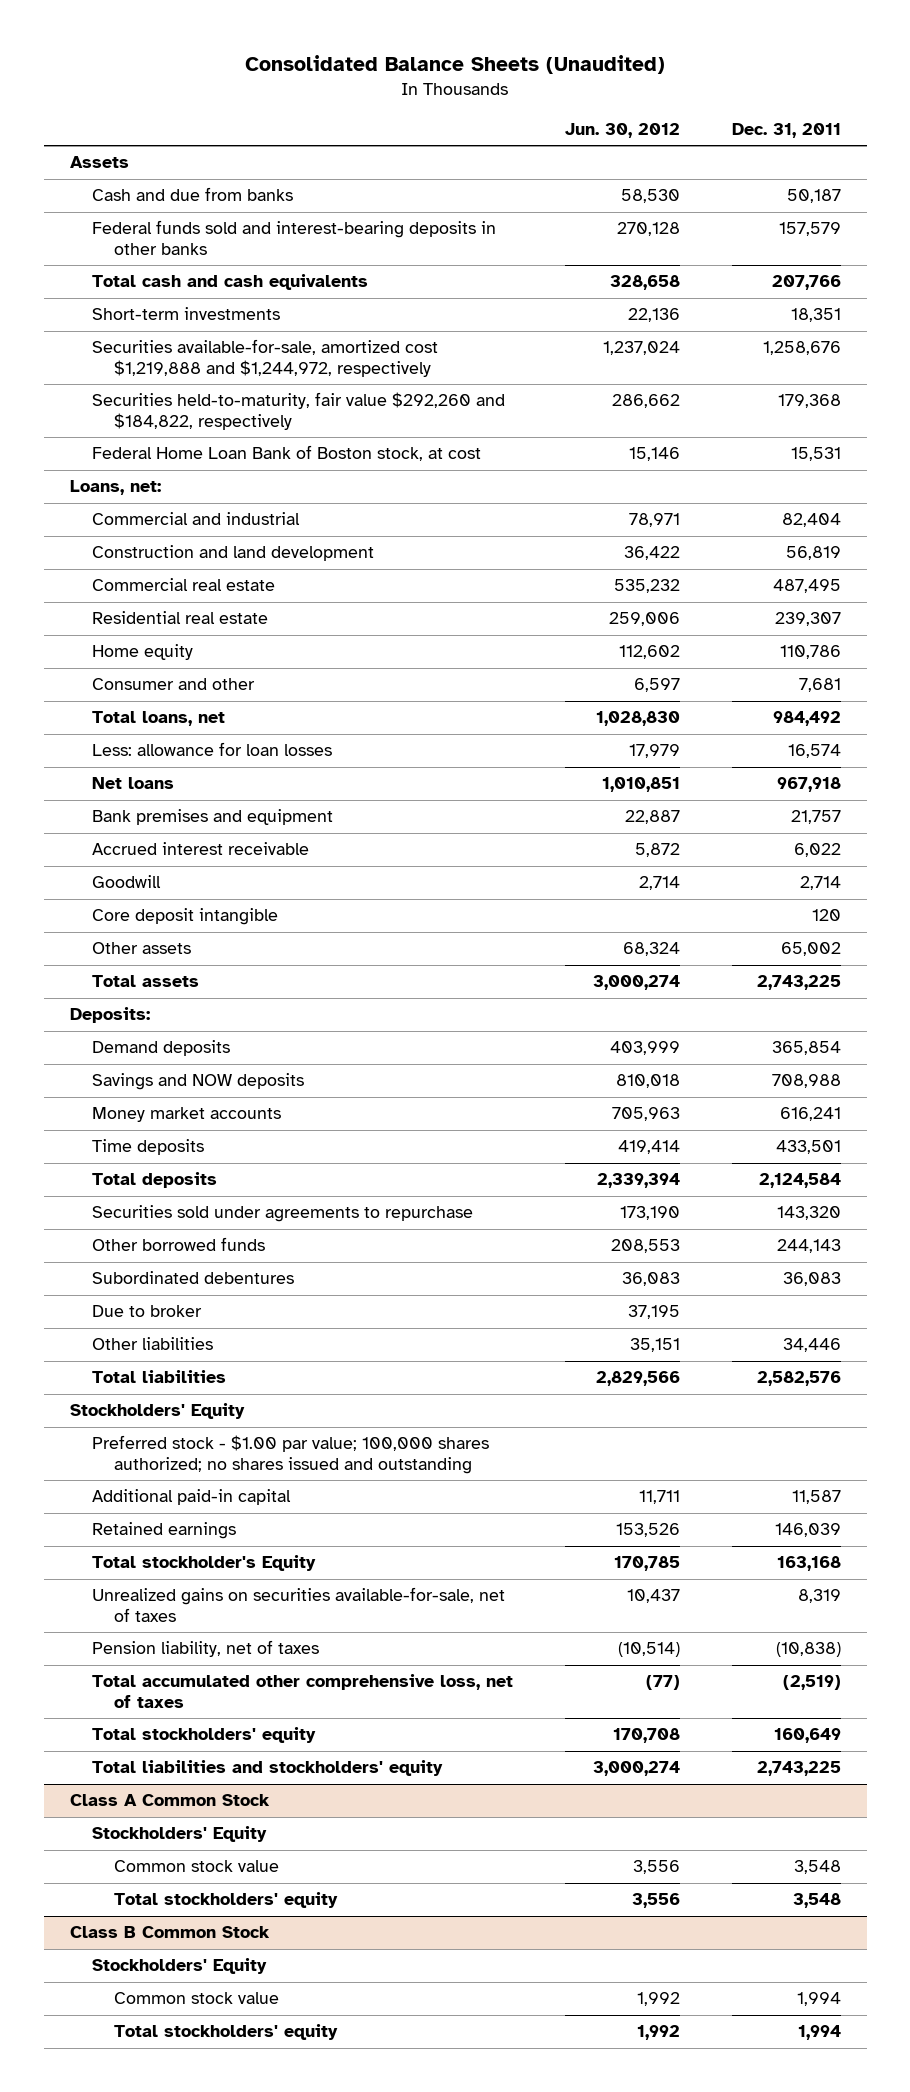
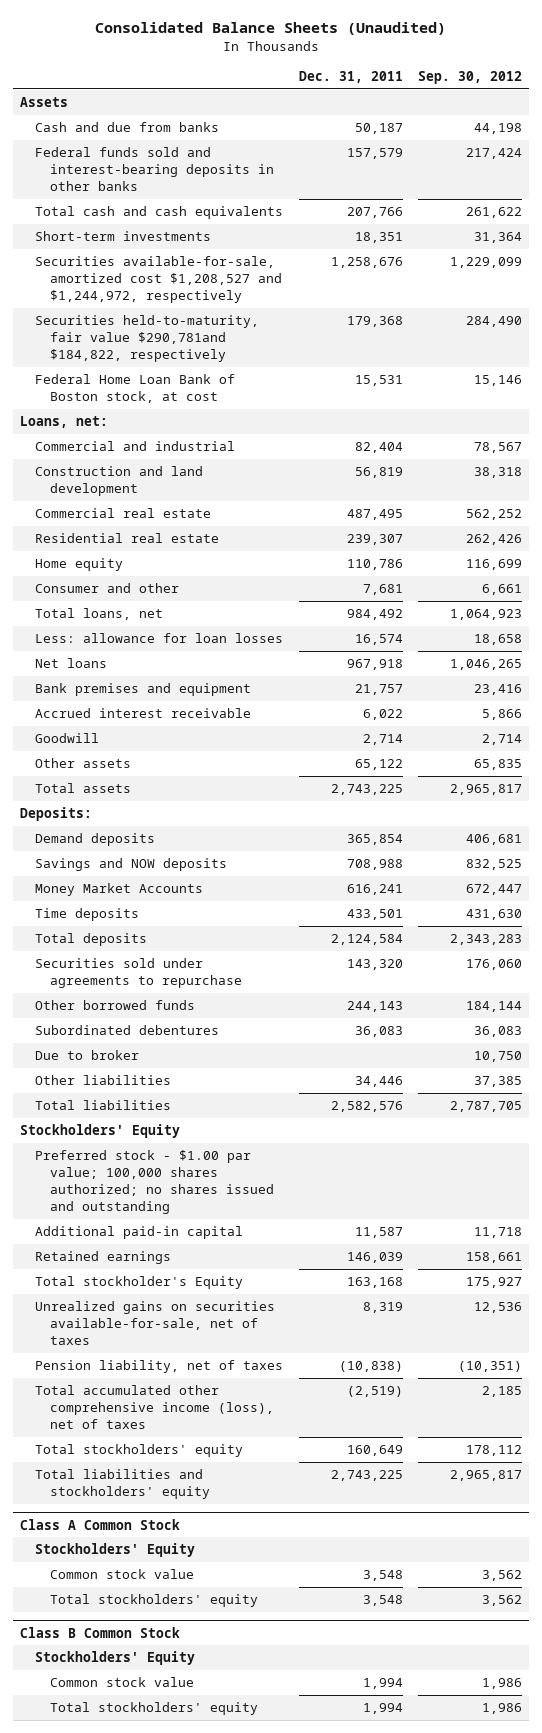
- | Jun. 30, 2012 | Dec. 31, 2011
+ | Dec. 31, 2011 | Sep. 30, 2012
- Securities available-for-sale, amortized cost $1,219,888 and $1,244,972, respectively | 1,237,024 | 1,258,676
- Securities held-to-maturity, fair value $292,260 and $184,822, respectively | 286,662 | 179,368
+ Securities available-for-sale, amortized cost $1,208,527 and $1,244,972, respectively | 1,258,676 | 1,229,099
+ Securities held-to-maturity, fair value $290,781and $184,822, respectively | 179,368 | 284,490
- Core deposit intangible | | 120
- Other assets | 68,324 | 65,002
+ Other assets | 65,122 | 65,835
- Money market accounts | 705,963 | 616,241
+ Money Market Accounts | 616,241 | 672,447
- Total accumulated other comprehensive loss, net of taxes | (77) | (2,519)
+ Total accumulated other comprehensive income (loss), net of taxes | (2,519) | 2,185

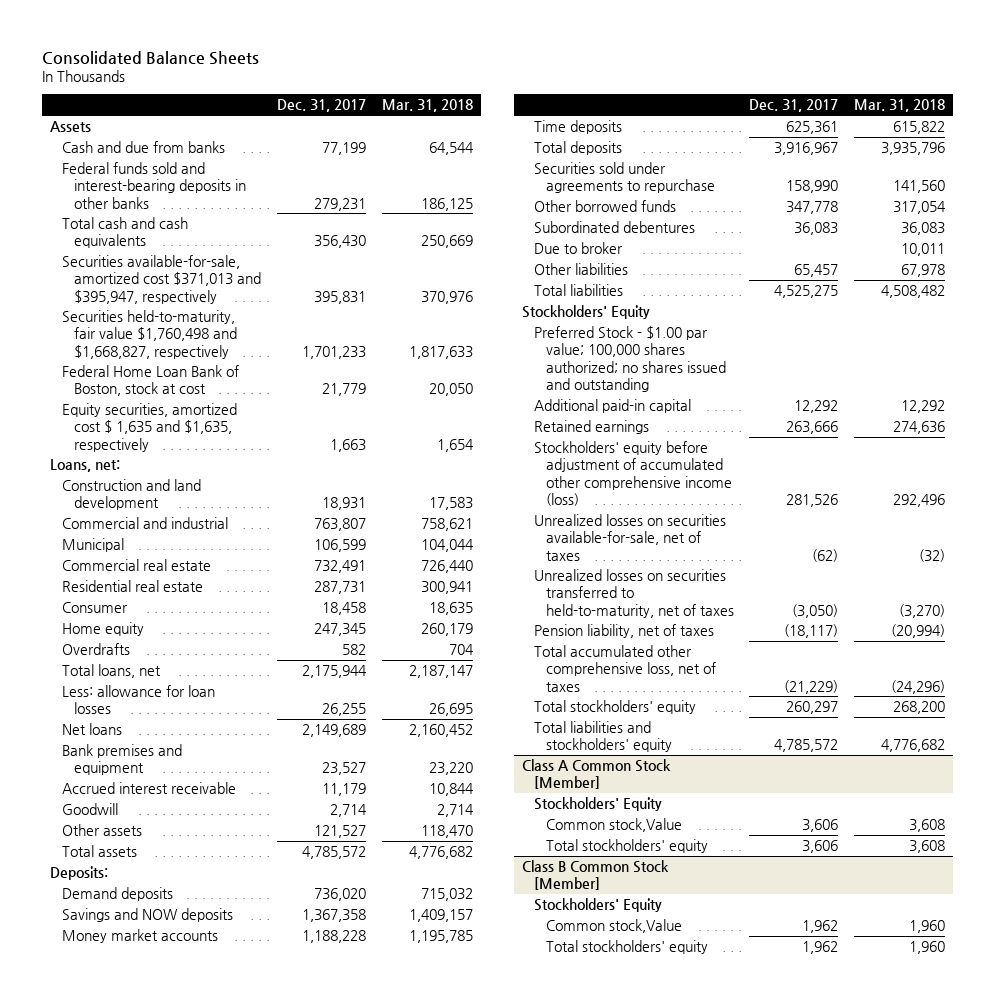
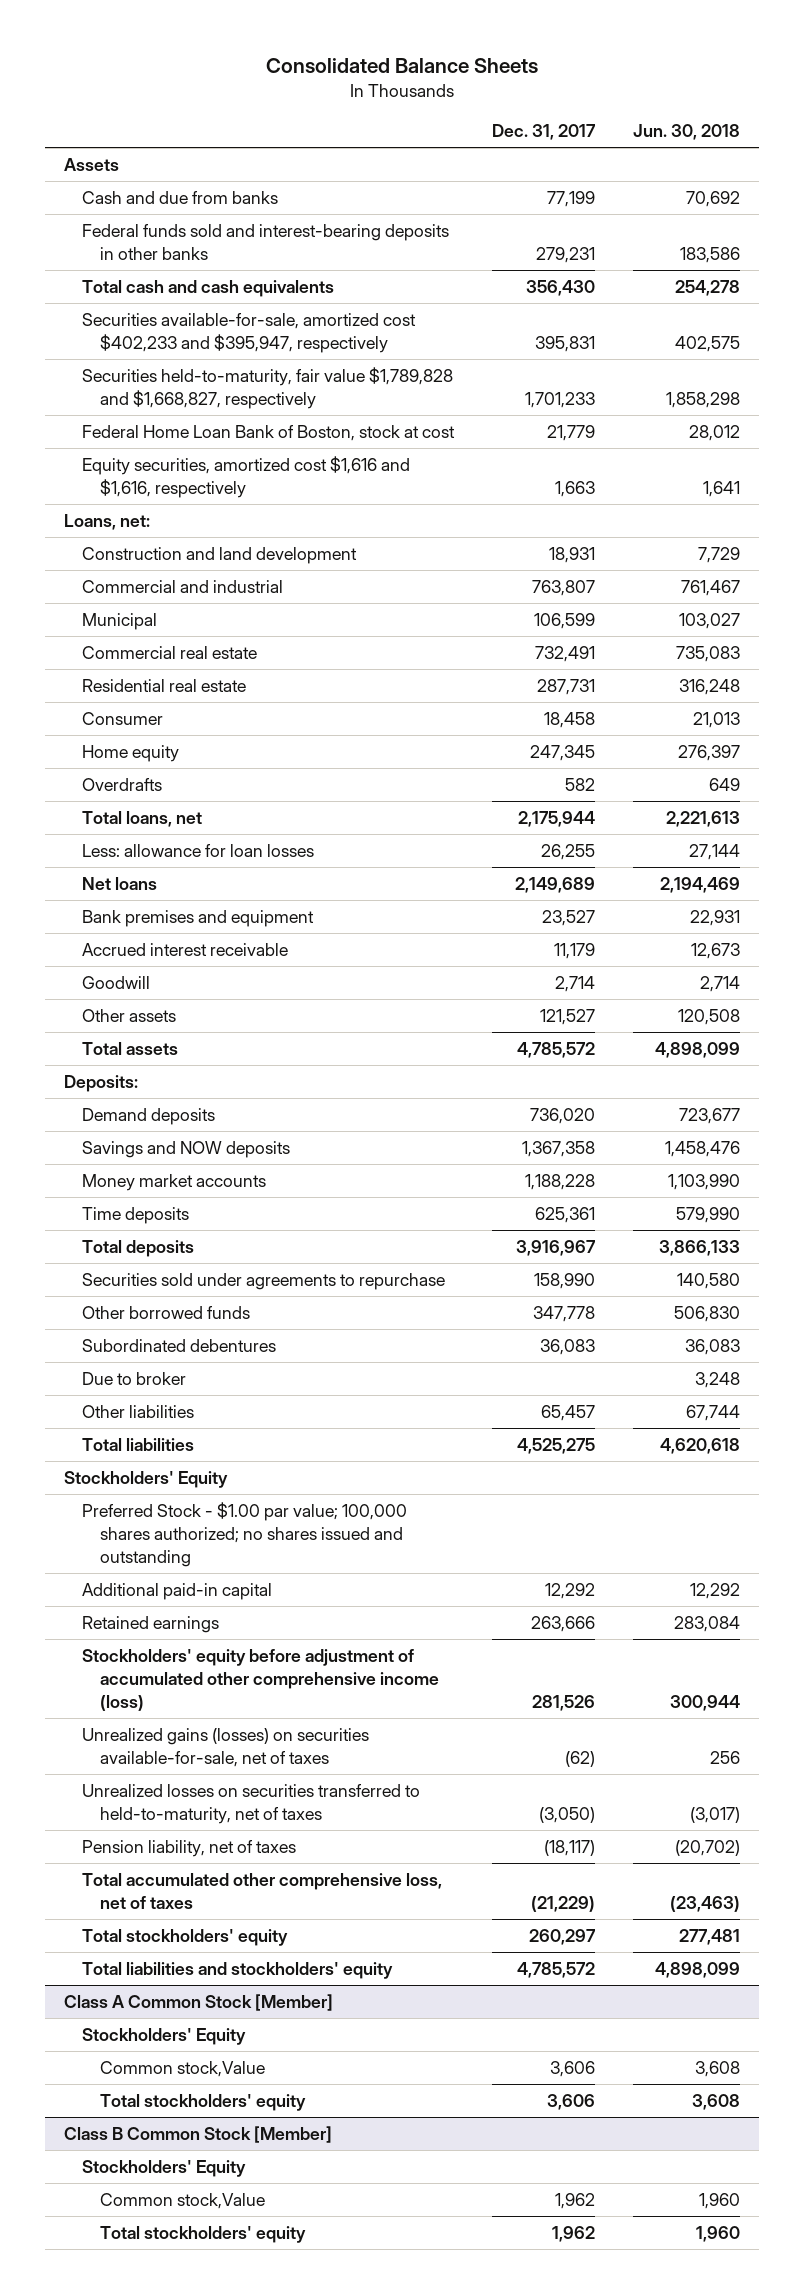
- | Dec. 31, 2017 | Mar. 31, 2018
+ | Dec. 31, 2017 | Jun. 30, 2018
- Securities available-for-sale, amortized cost $371,013 and $395,947, respectively | 395,831 | 370,976
- Securities held-to-maturity, fair value $1,760,498 and $1,668,827, respectively | 1,701,233 | 1,817,633
+ Securities available-for-sale, amortized cost $402,233 and $395,947, respectively | 395,831 | 402,575
+ Securities held-to-maturity, fair value $1,789,828 and $1,668,827, respectively | 1,701,233 | 1,858,298
- Equity securities, amortized cost $ 1,635 and $1,635, respectively | 1,663 | 1,654
+ Equity securities, amortized cost $1,616 and $1,616, respectively | 1,663 | 1,641
- Unrealized losses on securities available-for-sale, net of taxes | (62) | (32)
+ Unrealized gains (losses) on securities available-for-sale, net of taxes | (62) | 256

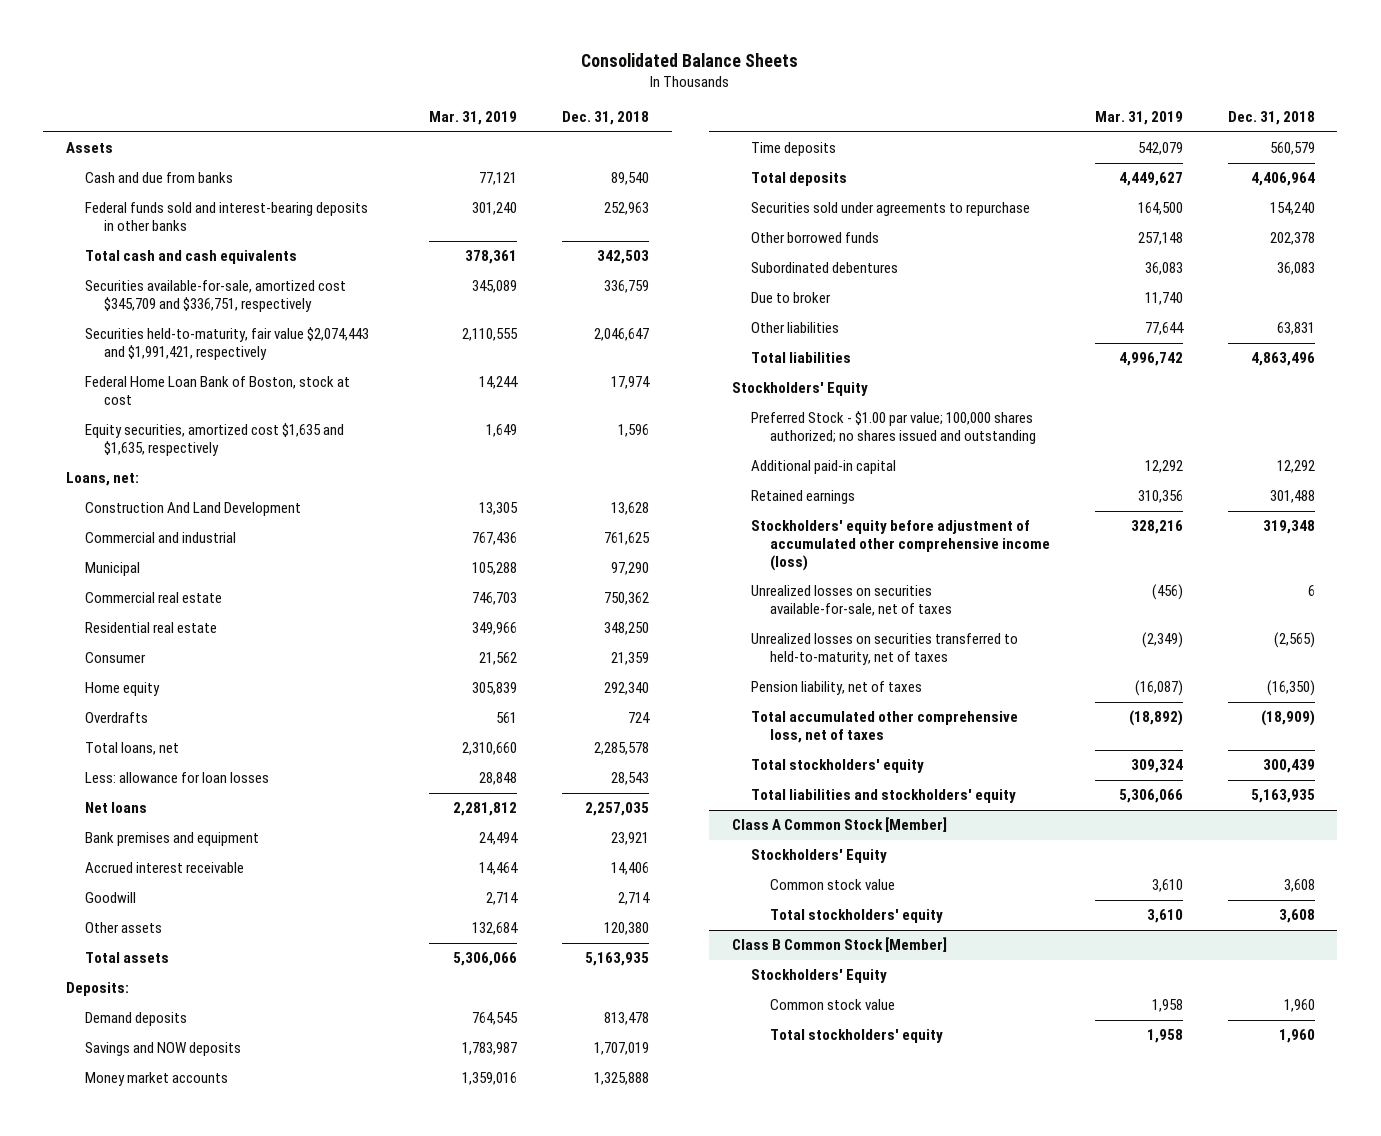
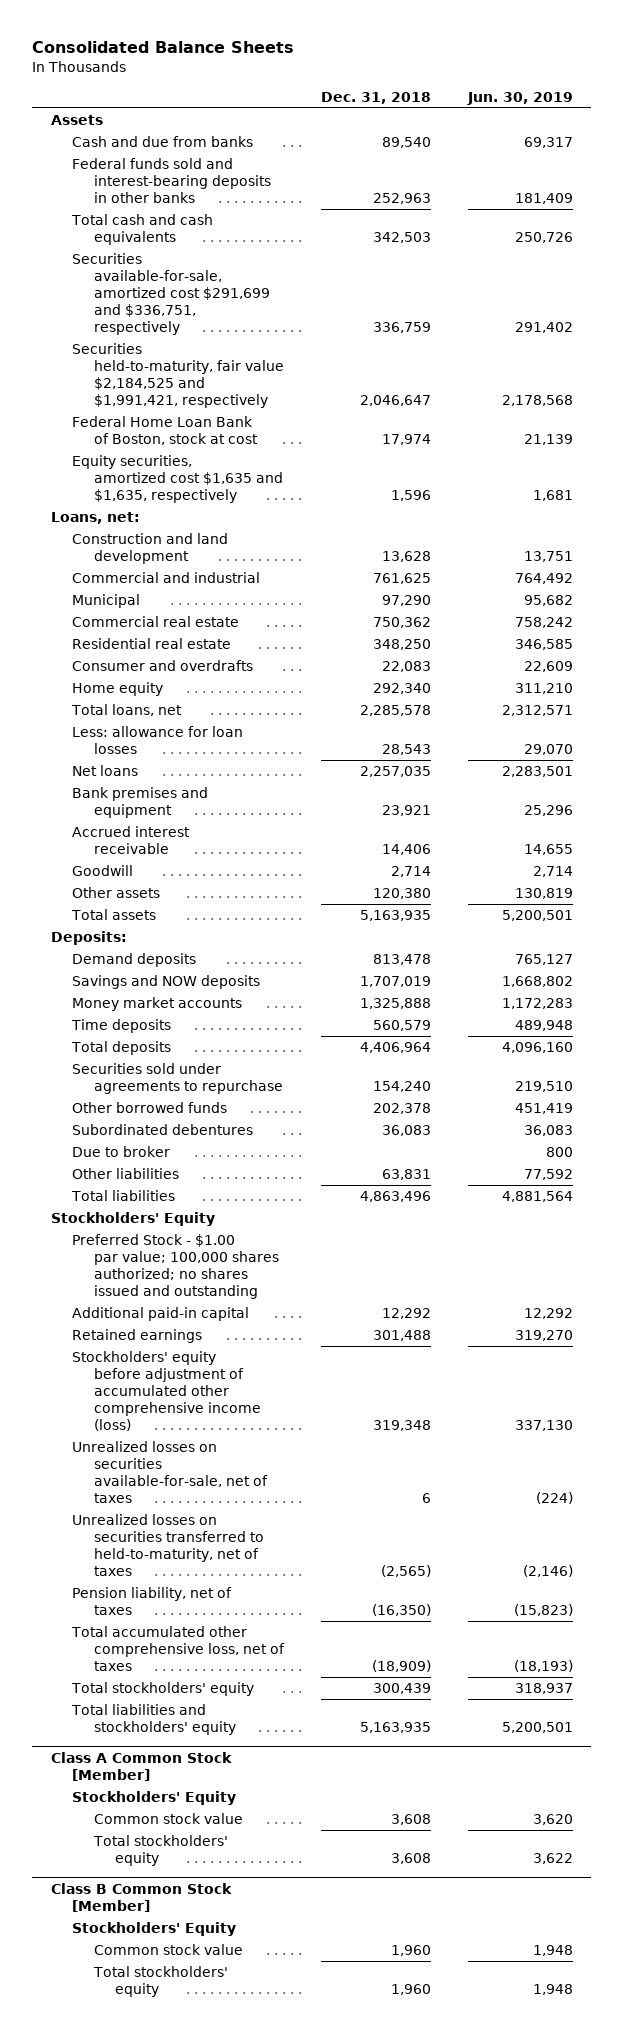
- | Mar. 31, 2019 | Dec. 31, 2018
+ | Dec. 31, 2018 | Jun. 30, 2019
- Securities available-for-sale, amortized cost $345,709 and $336,751, respectively | 345,089 | 336,759
- Securities held-to-maturity, fair value $2,074,443 and $1,991,421, respectively | 2,110,555 | 2,046,647
+ Securities available-for-sale, amortized cost $291,699 and $336,751, respectively | 336,759 | 291,402
+ Securities held-to-maturity, fair value $2,184,525 and $1,991,421, respectively | 2,046,647 | 2,178,568
- Construction And Land Development | 13,305 | 13,628
+ Construction and land development | 13,628 | 13,751
- Consumer | 21,562 | 21,359
+ Consumer and overdrafts | 22,083 | 22,609
- Overdrafts | 561 | 724

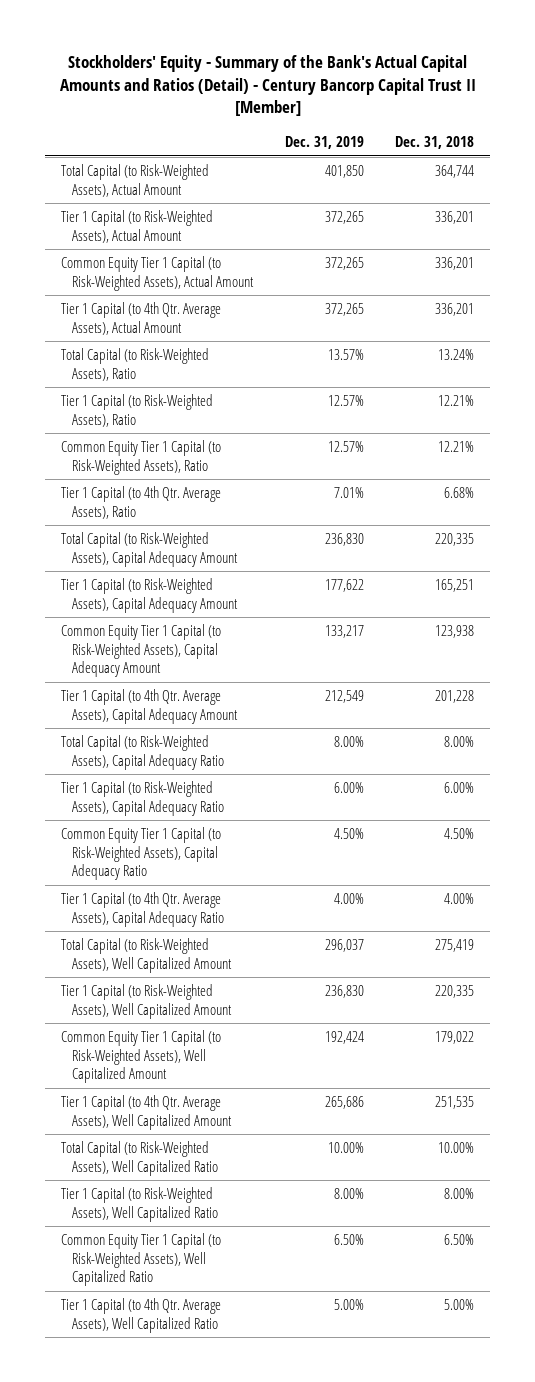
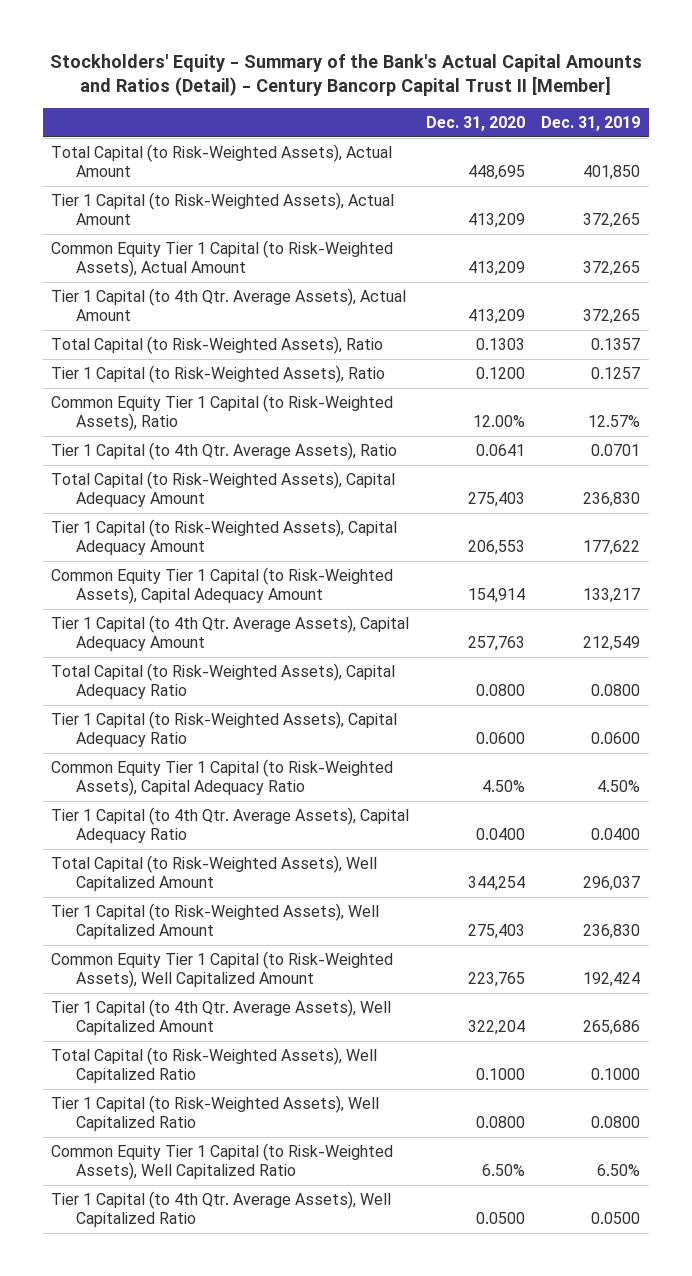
- | Dec. 31, 2019 | Dec. 31, 2018
+ | Dec. 31, 2020 | Dec. 31, 2019
- Total Capital (to Risk-Weighted Assets), Ratio | 13.57% | 13.24%
- Tier 1 Capital (to Risk-Weighted Assets), Ratio | 12.57% | 12.21%
+ Total Capital (to Risk-Weighted Assets), Ratio | 0.1303 | 0.1357
+ Tier 1 Capital (to Risk-Weighted Assets), Ratio | 0.1200 | 0.1257
- Tier 1 Capital (to 4th Qtr. Average Assets), Ratio | 7.01% | 6.68%
+ Tier 1 Capital (to 4th Qtr. Average Assets), Ratio | 0.0641 | 0.0701
- Total Capital (to Risk-Weighted Assets), Capital Adequacy Ratio | 8.00% | 8.00%
- Tier 1 Capital (to Risk-Weighted Assets), Capital Adequacy Ratio | 6.00% | 6.00%
+ Total Capital (to Risk-Weighted Assets), Capital Adequacy Ratio | 0.0800 | 0.0800
+ Tier 1 Capital (to Risk-Weighted Assets), Capital Adequacy Ratio | 0.0600 | 0.0600
- Tier 1 Capital (to 4th Qtr. Average Assets), Capital Adequacy Ratio | 4.00% | 4.00%
+ Tier 1 Capital (to 4th Qtr. Average Assets), Capital Adequacy Ratio | 0.0400 | 0.0400
- Total Capital (to Risk-Weighted Assets), Well Capitalized Ratio | 10.00% | 10.00%
- Tier 1 Capital (to Risk-Weighted Assets), Well Capitalized Ratio | 8.00% | 8.00%
+ Total Capital (to Risk-Weighted Assets), Well Capitalized Ratio | 0.1000 | 0.1000
+ Tier 1 Capital (to Risk-Weighted Assets), Well Capitalized Ratio | 0.0800 | 0.0800
- Tier 1 Capital (to 4th Qtr. Average Assets), Well Capitalized Ratio | 5.00% | 5.00%
+ Tier 1 Capital (to 4th Qtr. Average Assets), Well Capitalized Ratio | 0.0500 | 0.0500

